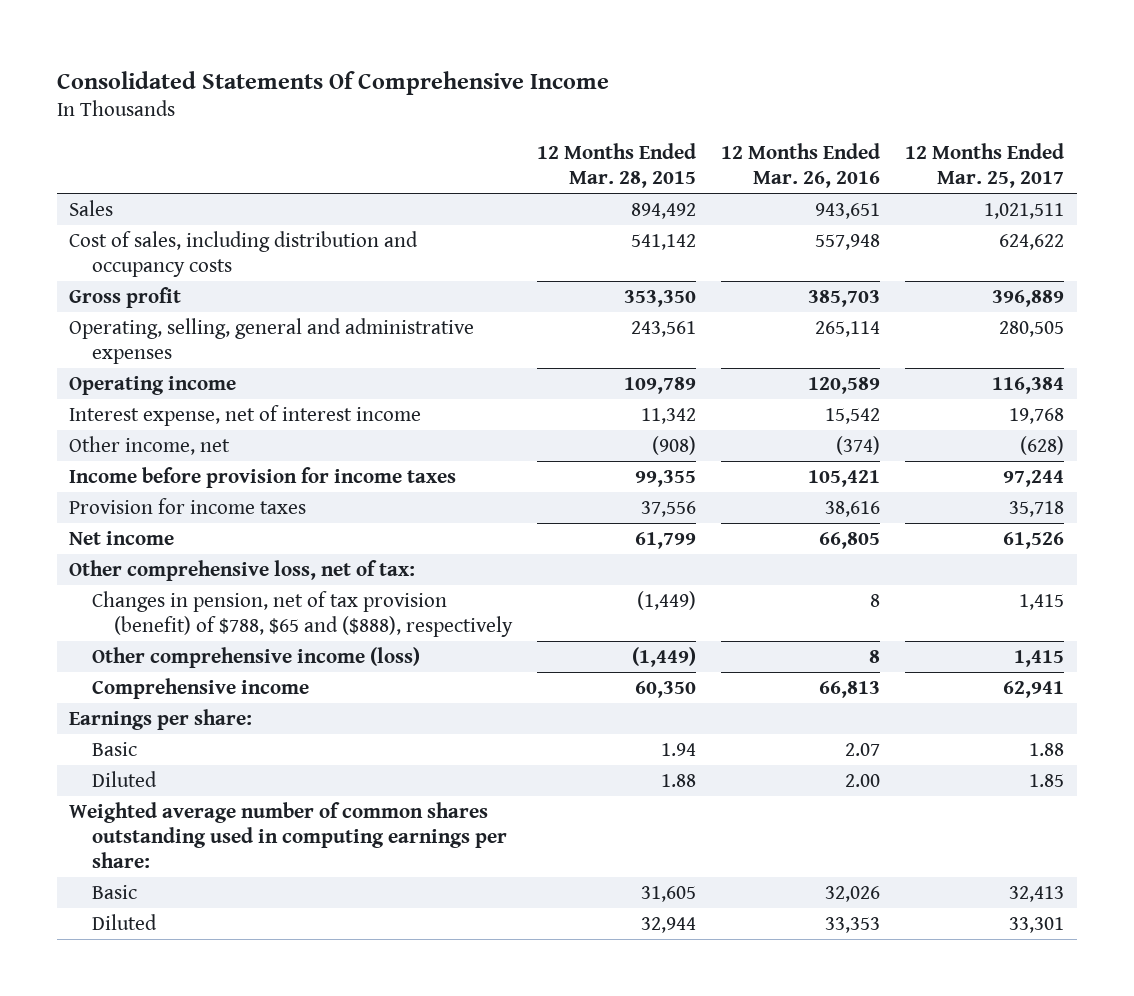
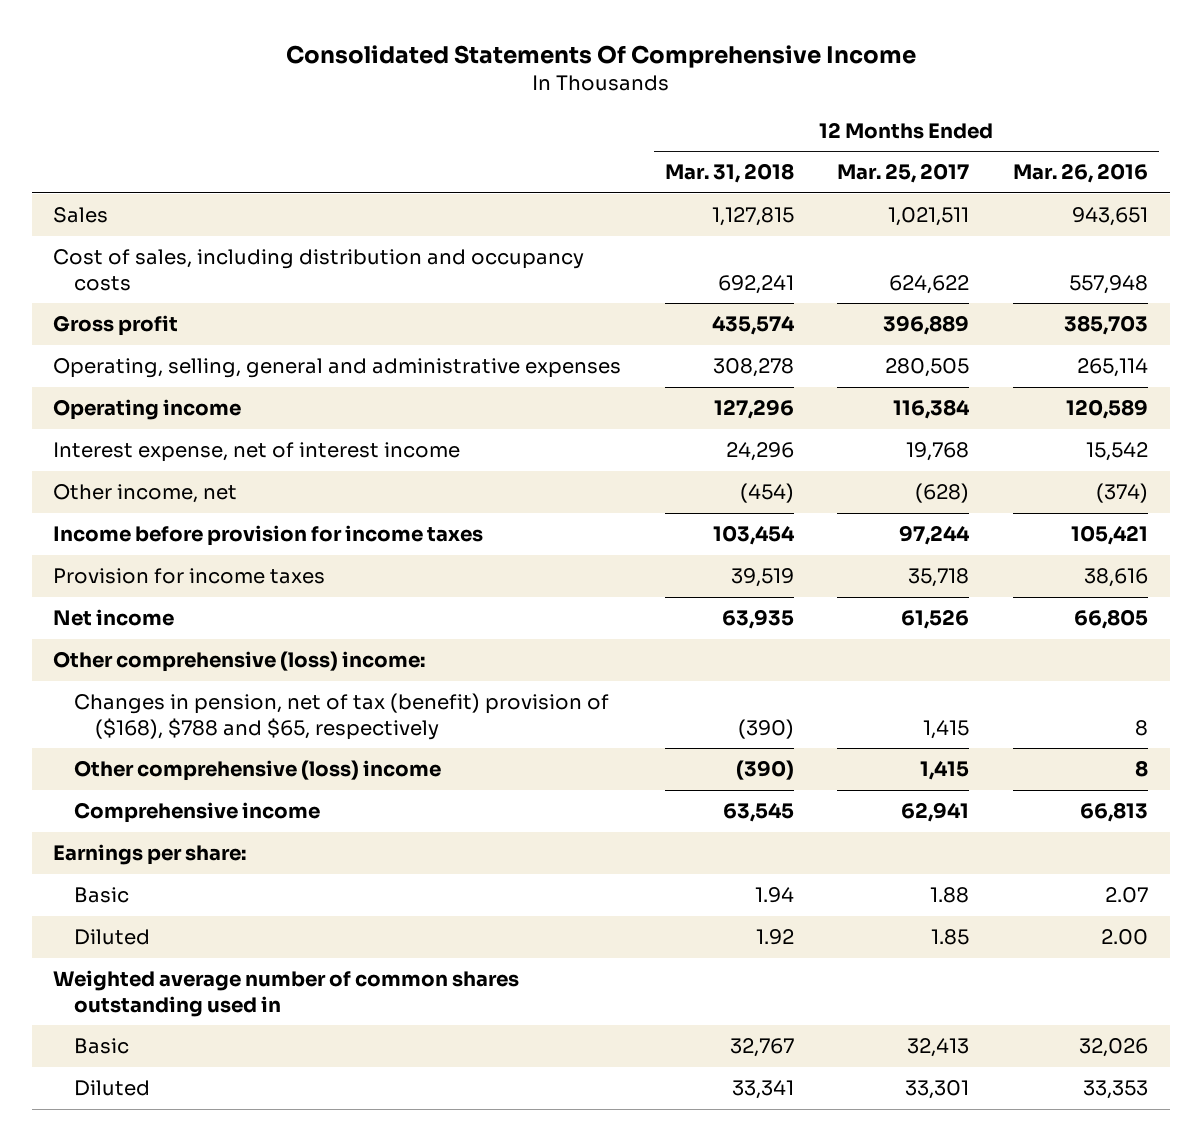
- | 12 Months Ended Mar. 28, 2015 | 12 Months Ended Mar. 26, 2016 | 12 Months Ended Mar. 25, 2017
+ | 12 Months Ended Mar. 31, 2018 | 12 Months Ended Mar. 25, 2017 | 12 Months Ended Mar. 26, 2016
- Other comprehensive loss, net of tax:
- Changes in pension, net of tax provision (benefit) of $788, $65 and ($888), respectively | (1,449) | 8 | 1,415
- Other comprehensive income (loss) | (1,449) | 8 | 1,415
+ Other comprehensive (loss) income:
+ Changes in pension, net of tax (benefit) provision of ($168), $788 and $65, respectively | (390) | 1,415 | 8
+ Other comprehensive (loss) income | (390) | 1,415 | 8
- Weighted average number of common shares outstanding used in computing earnings per share:
+ Weighted average number of common shares outstanding used in

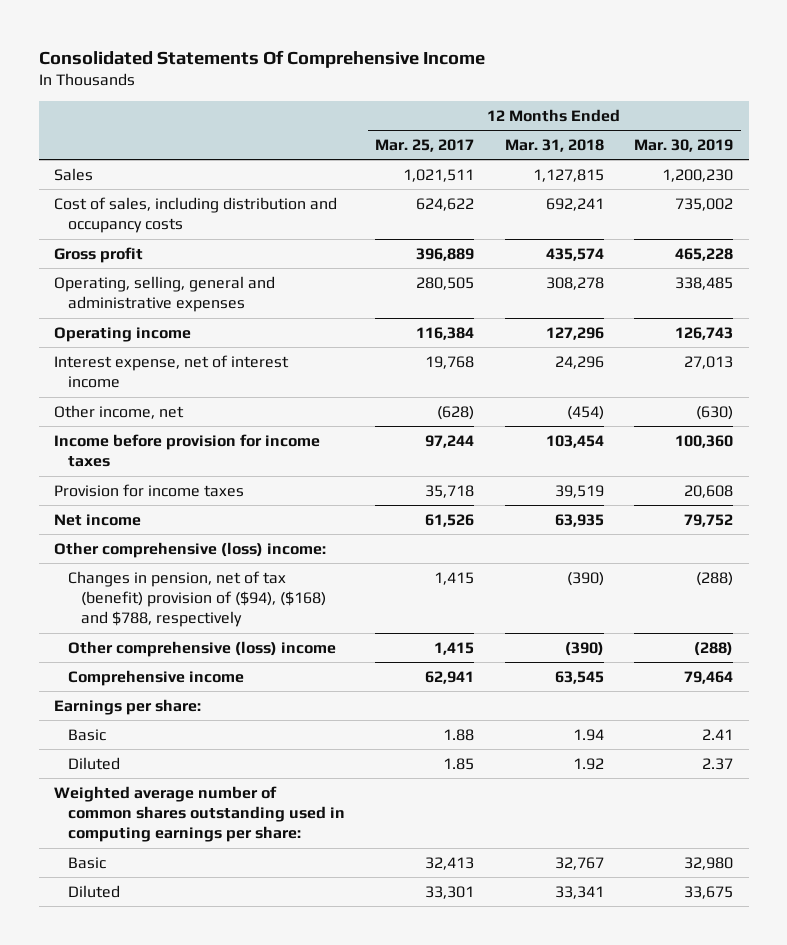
- | 12 Months Ended Mar. 31, 2018 | 12 Months Ended Mar. 25, 2017 | 12 Months Ended Mar. 26, 2016
+ | 12 Months Ended Mar. 25, 2017 | 12 Months Ended Mar. 31, 2018 | 12 Months Ended Mar. 30, 2019
- Changes in pension, net of tax (benefit) provision of ($168), $788 and $65, respectively | (390) | 1,415 | 8
+ Changes in pension, net of tax (benefit) provision of ($94), ($168) and $788, respectively | 1,415 | (390) | (288)
- Weighted average number of common shares outstanding used in
+ Weighted average number of common shares outstanding used in computing earnings per share:

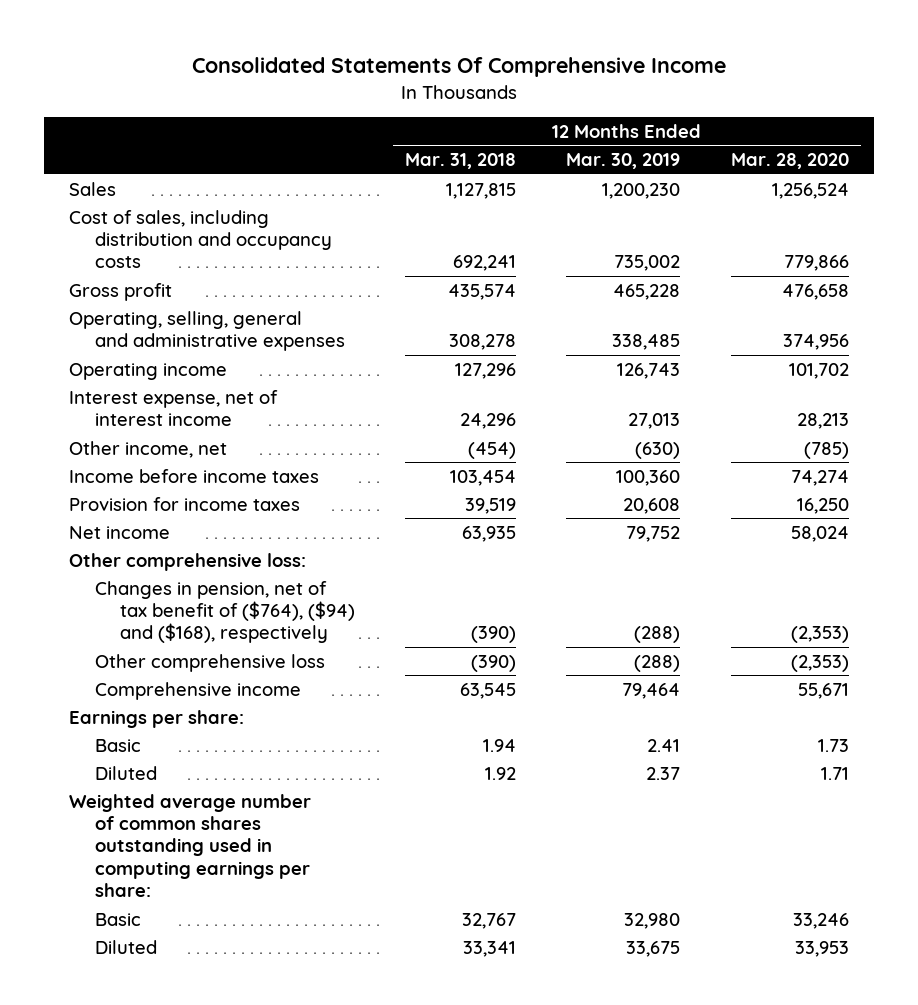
- | 12 Months Ended Mar. 25, 2017 | 12 Months Ended Mar. 31, 2018 | 12 Months Ended Mar. 30, 2019
+ | 12 Months Ended Mar. 31, 2018 | 12 Months Ended Mar. 30, 2019 | 12 Months Ended Mar. 28, 2020
- Income before provision for income taxes | 97,244 | 103,454 | 100,360
+ Income before income taxes | 103,454 | 100,360 | 74,274
- Other comprehensive (loss) income:
- Changes in pension, net of tax (benefit) provision of ($94), ($168) and $788, respectively | 1,415 | (390) | (288)
- Other comprehensive (loss) income | 1,415 | (390) | (288)
+ Other comprehensive loss:
+ Changes in pension, net of tax benefit of ($764), ($94) and ($168), respectively | (390) | (288) | (2,353)
+ Other comprehensive loss | (390) | (288) | (2,353)

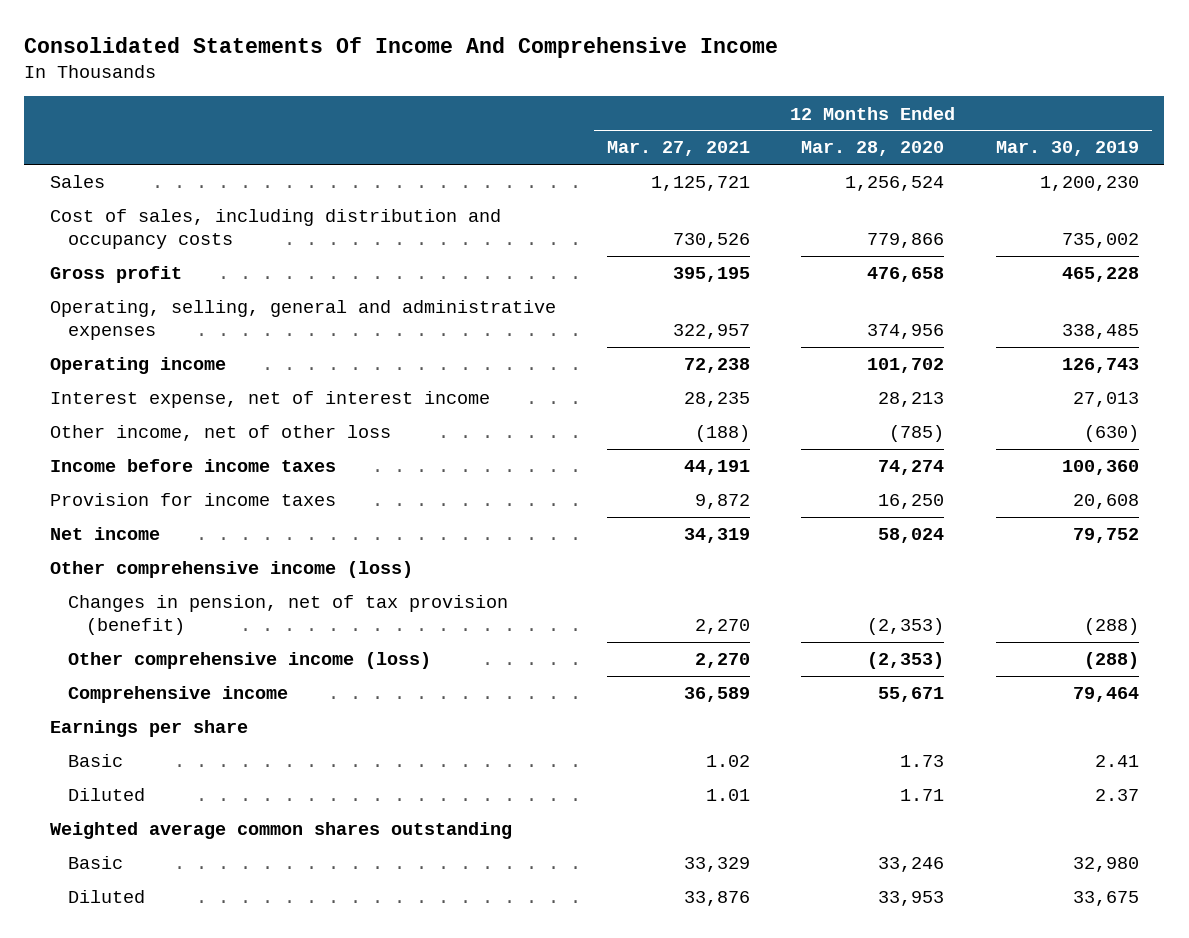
- Consolidated Statements Of Comprehensive Income
+ Consolidated Statements Of Income And Comprehensive Income
- | 12 Months Ended Mar. 31, 2018 | 12 Months Ended Mar. 30, 2019 | 12 Months Ended Mar. 28, 2020
+ | 12 Months Ended Mar. 27, 2021 | 12 Months Ended Mar. 28, 2020 | 12 Months Ended Mar. 30, 2019
- Other income, net | (454) | (630) | (785)
+ Other income, net of other loss | (188) | (785) | (630)
- Other comprehensive loss:
- Changes in pension, net of tax benefit of ($764), ($94) and ($168), respectively | (390) | (288) | (2,353)
- Other comprehensive loss | (390) | (288) | (2,353)
+ Other comprehensive income (loss)
+ Changes in pension, net of tax provision (benefit) | 2,270 | (2,353) | (288)
+ Other comprehensive income (loss) | 2,270 | (2,353) | (288)
- Earnings per share:
+ Earnings per share
- Weighted average number of common shares outstanding used in computing earnings per share:
+ Weighted average common shares outstanding

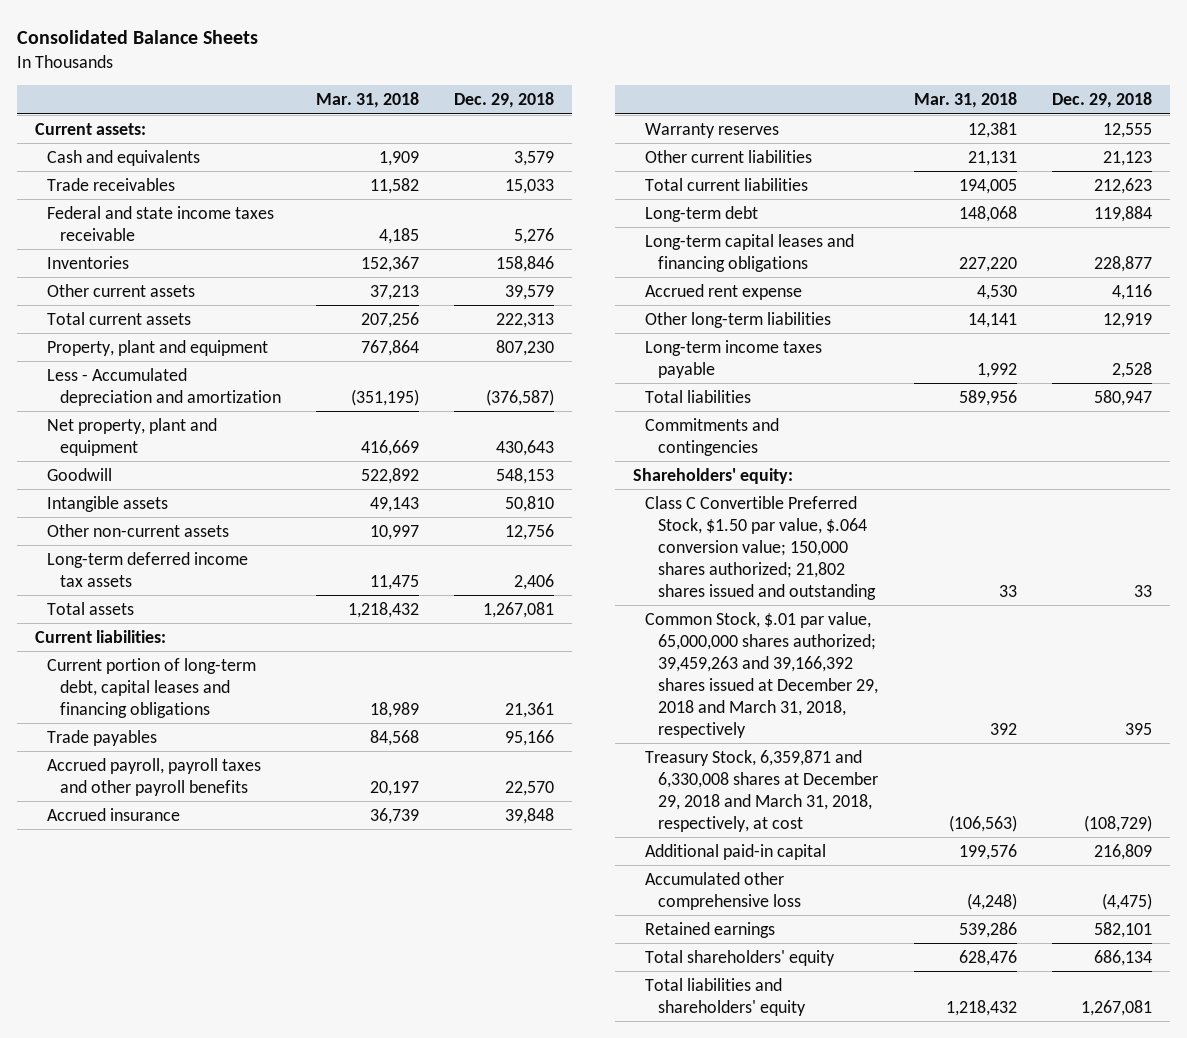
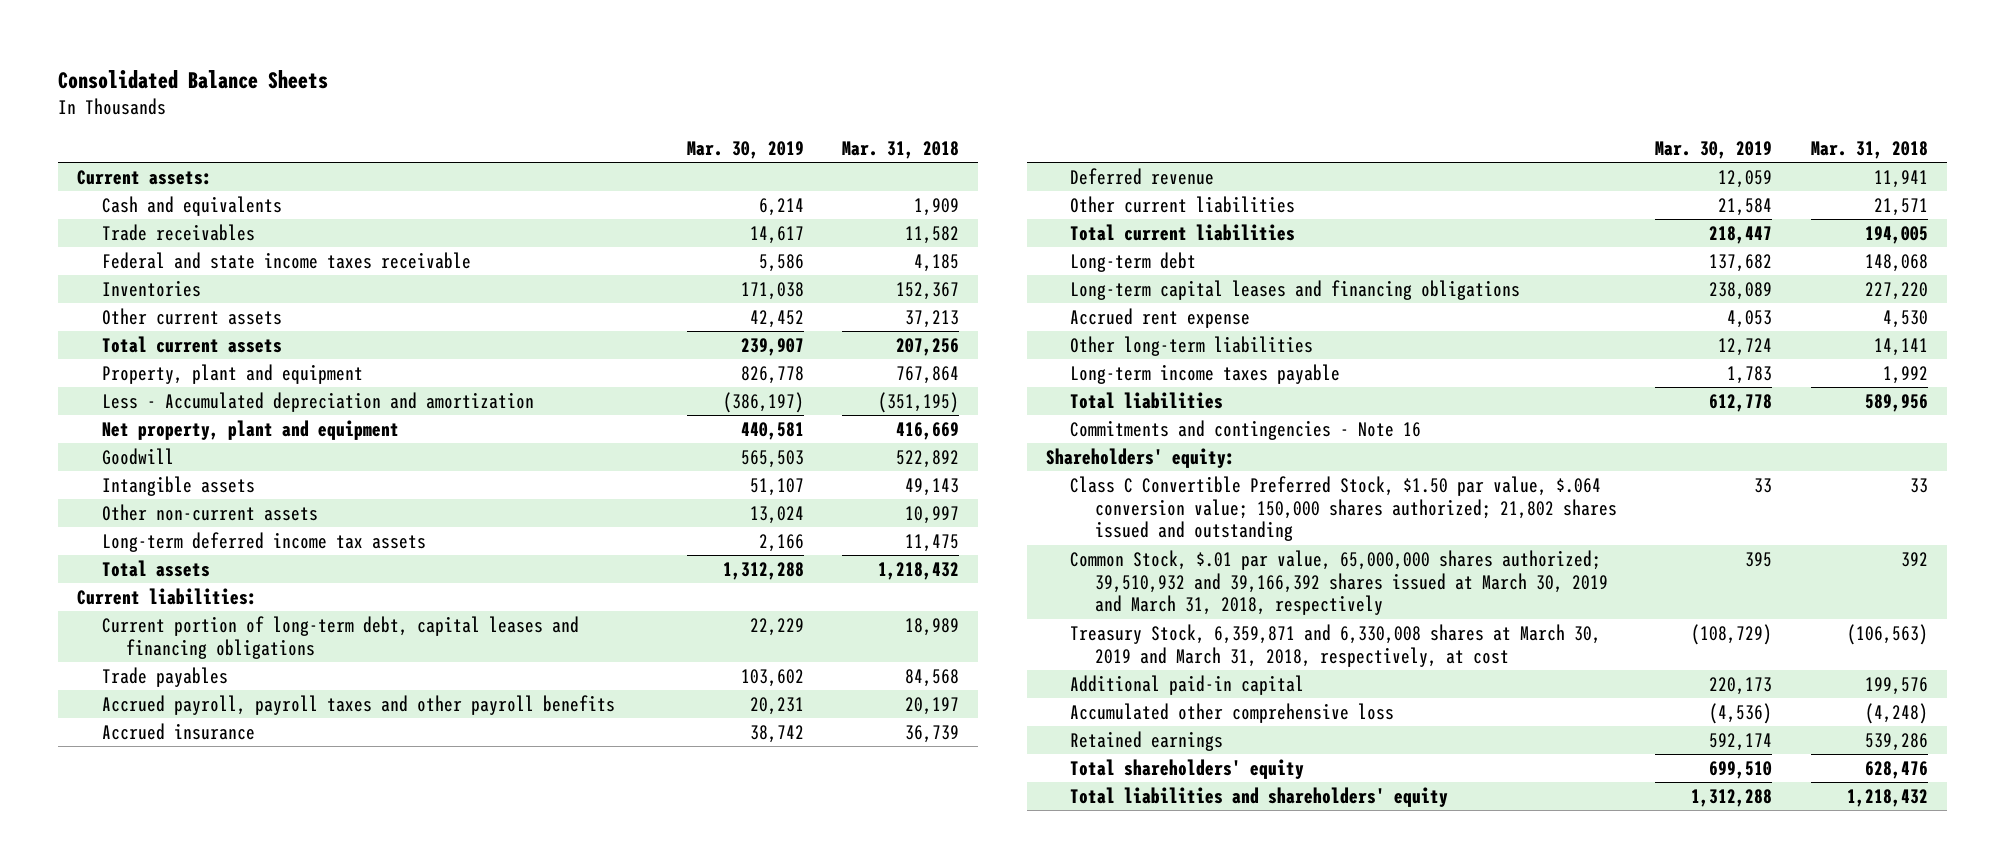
- | Mar. 31, 2018 | Dec. 29, 2018
+ | Mar. 30, 2019 | Mar. 31, 2018
- Warranty reserves | 12,381 | 12,555
- Other current liabilities | 21,131 | 21,123
+ Deferred revenue | 12,059 | 11,941
+ Other current liabilities | 21,584 | 21,571
- Commitments and contingencies
+ Commitments and contingencies - Note 16
- Common Stock, $.01 par value, 65,000,000 shares authorized; 39,459,263 and 39,166,392 shares issued at December 29, 2018 and March 31, 2018, respectively | 392 | 395
- Treasury Stock, 6,359,871 and 6,330,008 shares at December 29, 2018 and March 31, 2018, respectively, at cost | (106,563) | (108,729)
+ Common Stock, $.01 par value, 65,000,000 shares authorized; 39,510,932 and 39,166,392 shares issued at March 30, 2019 and March 31, 2018, respectively | 395 | 392
+ Treasury Stock, 6,359,871 and 6,330,008 shares at March 30, 2019 and March 31, 2018, respectively, at cost | (108,729) | (106,563)

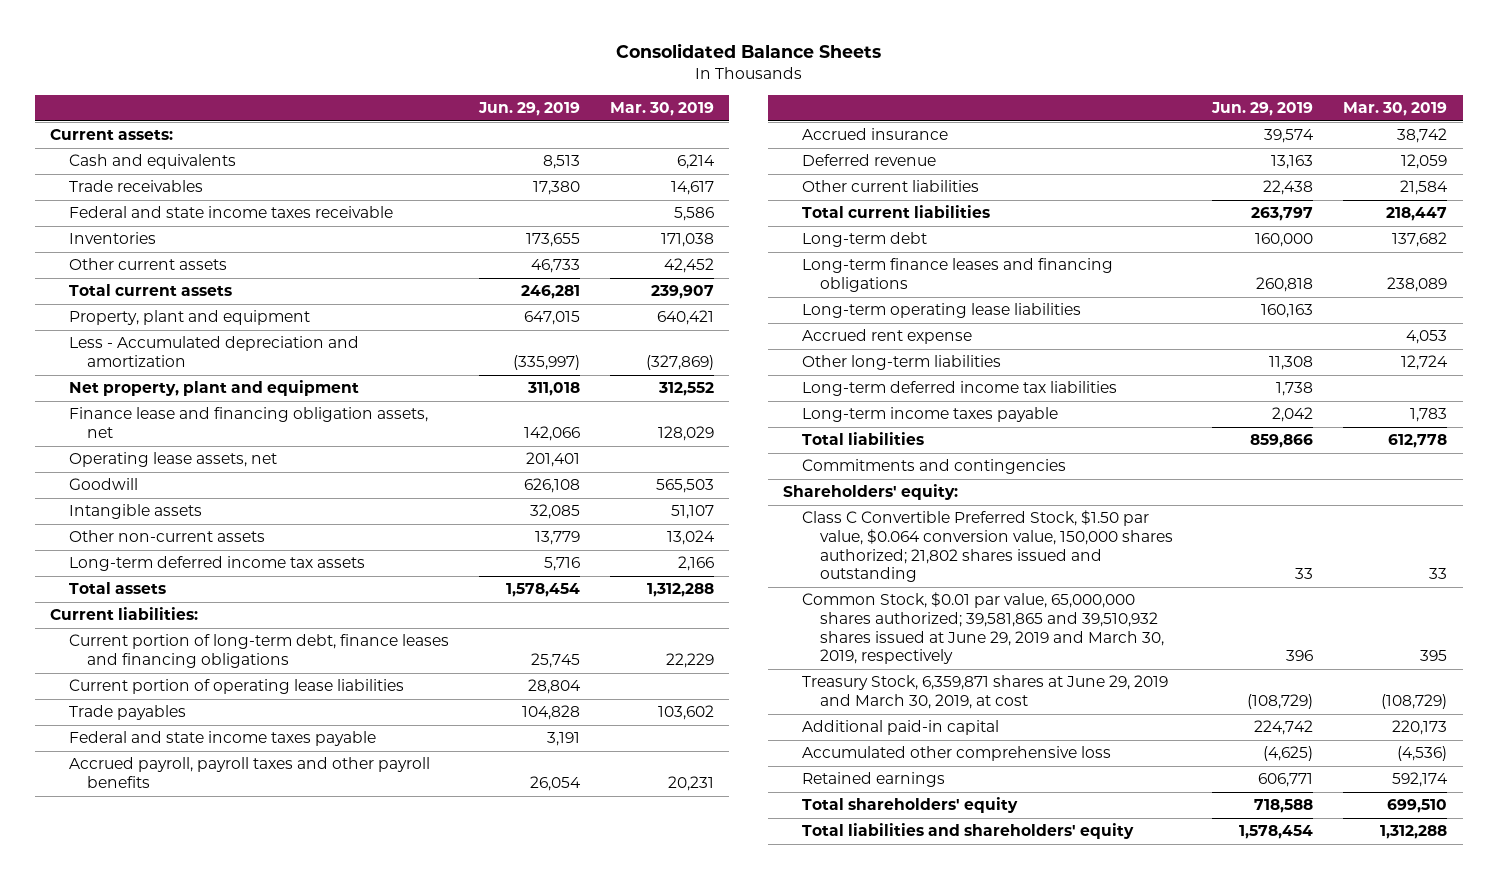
- | Mar. 30, 2019 | Mar. 31, 2018
+ | Jun. 29, 2019 | Mar. 30, 2019
- Property, plant and equipment | 826,778 | 767,864
- Less - Accumulated depreciation and amortization | (386,197) | (351,195)
- Net property, plant and equipment | 440,581 | 416,669
+ Property, plant and equipment | 647,015 | 640,421
+ Less - Accumulated depreciation and amortization | (335,997) | (327,869)
+ Net property, plant and equipment | 311,018 | 312,552
+ Finance lease and financing obligation assets, net | 142,066 | 128,029
+ Operating lease assets, net | 201,401 |
- Current portion of long-term debt, capital leases and financing obligations | 22,229 | 18,989
+ Current portion of long-term debt, finance leases and financing obligations | 25,745 | 22,229
+ Current portion of operating lease liabilities | 28,804 |
+ Federal and state income taxes payable | 3,191 |
- Long-term capital leases and financing obligations | 238,089 | 227,220
+ Long-term finance leases and financing obligations | 260,818 | 238,089
+ Long-term operating lease liabilities | 160,163 |
+ Long-term deferred income tax liabilities | 1,738 |
- Commitments and contingencies - Note 16
+ Commitments and contingencies
- Class C Convertible Preferred Stock, $1.50 par value, $.064 conversion value; 150,000 shares authorized; 21,802 shares issued and outstanding | 33 | 33
- Common Stock, $.01 par value, 65,000,000 shares authorized; 39,510,932 and 39,166,392 shares issued at March 30, 2019 and March 31, 2018, respectively | 395 | 392
- Treasury Stock, 6,359,871 and 6,330,008 shares at March 30, 2019 and March 31, 2018, respectively, at cost | (108,729) | (106,563)
+ Class C Convertible Preferred Stock, $1.50 par value, $0.064 conversion value, 150,000 shares authorized; 21,802 shares issued and outstanding | 33 | 33
+ Common Stock, $0.01 par value, 65,000,000 shares authorized; 39,581,865 and 39,510,932 shares issued at June 29, 2019 and March 30, 2019, respectively | 396 | 395
+ Treasury Stock, 6,359,871 shares at June 29, 2019 and March 30, 2019, at cost | (108,729) | (108,729)

